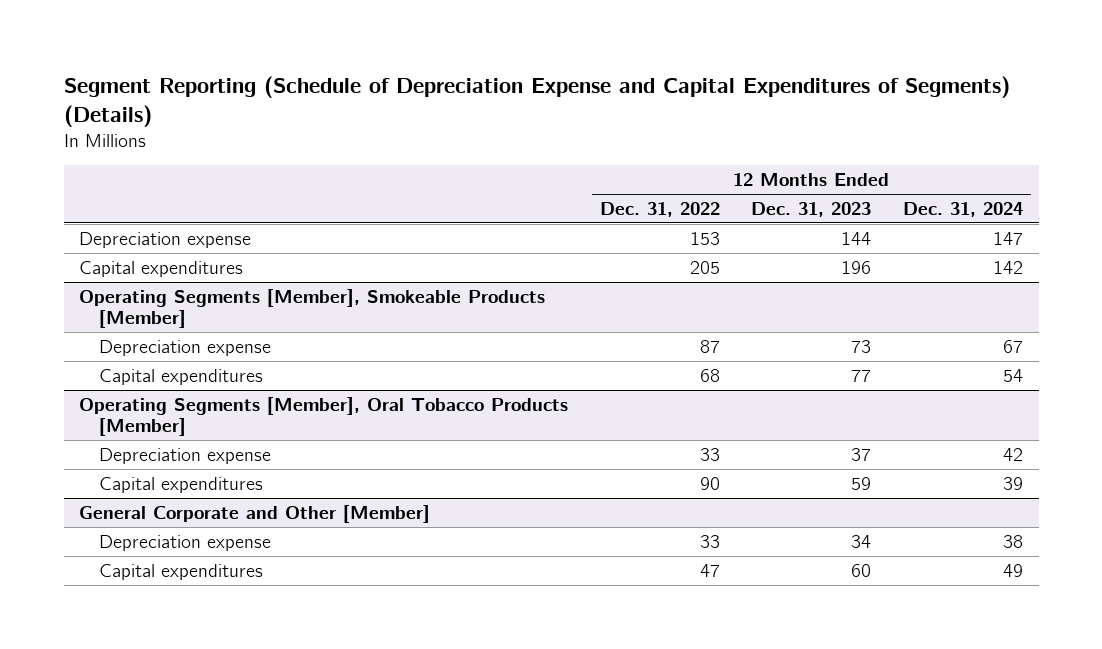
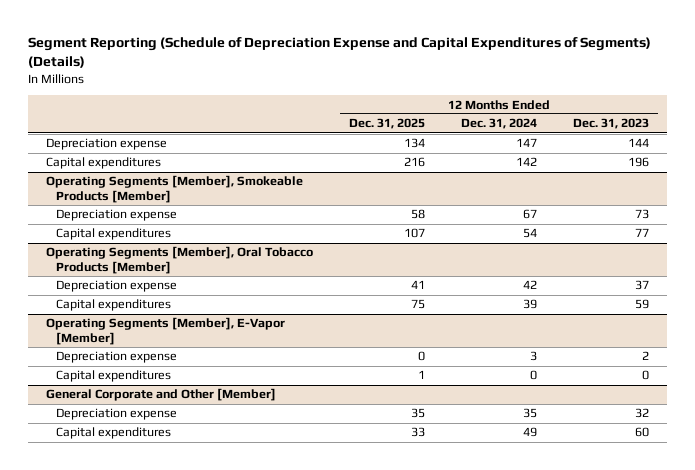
- | 12 Months Ended Dec. 31, 2022 | 12 Months Ended Dec. 31, 2023 | 12 Months Ended Dec. 31, 2024
+ | 12 Months Ended Dec. 31, 2025 | 12 Months Ended Dec. 31, 2024 | 12 Months Ended Dec. 31, 2023
+ Operating Segments [Member], E-Vapor [Member]
+ Depreciation expense | 0 | 3 | 2
+ Capital expenditures | 1 | 0 | 0
@ General Corporate and Other [Member]
- Depreciation expense | 33 | 34 | 38
+ Depreciation expense | 35 | 35 | 32

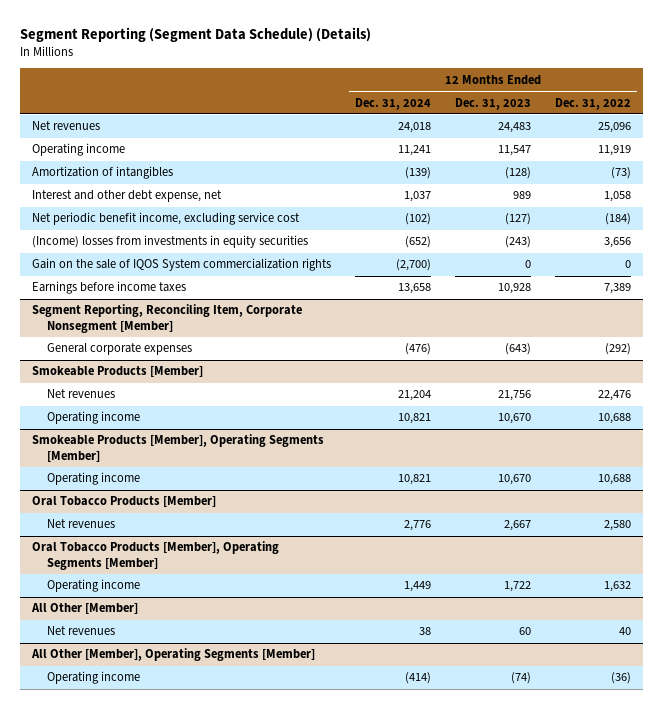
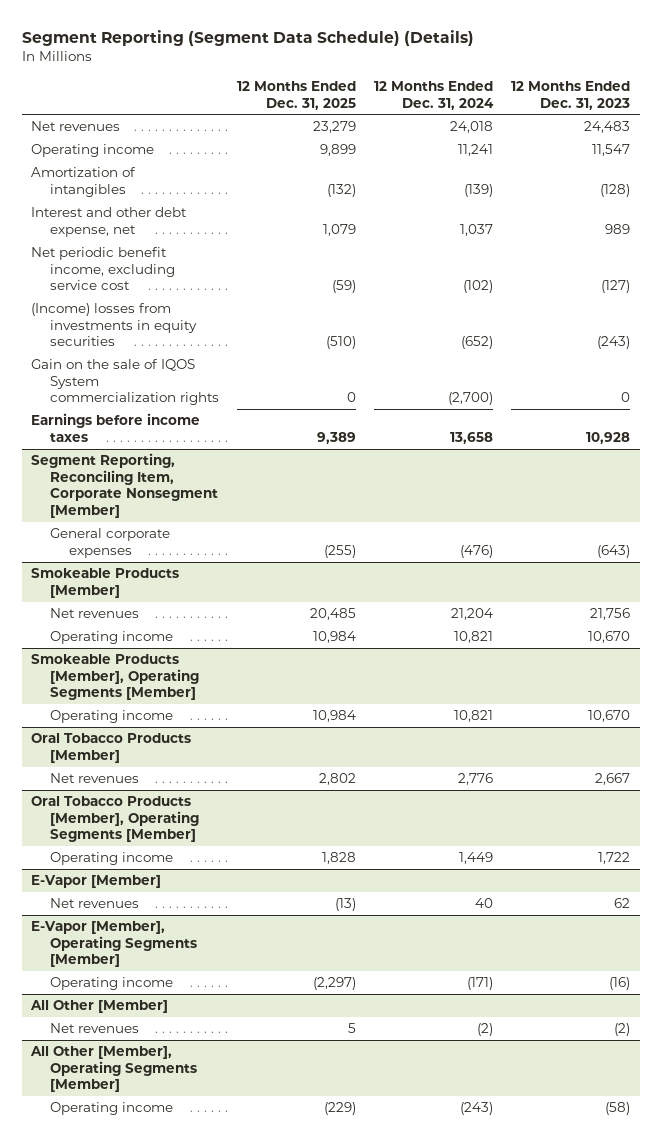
- | 12 Months Ended Dec. 31, 2024 | 12 Months Ended Dec. 31, 2023 | 12 Months Ended Dec. 31, 2022
+ | 12 Months Ended Dec. 31, 2025 | 12 Months Ended Dec. 31, 2024 | 12 Months Ended Dec. 31, 2023
+ E-Vapor [Member]
+ Net revenues | (13) | 40 | 62
+ E-Vapor [Member], Operating Segments [Member]
+ Operating income | (2,297) | (171) | (16)
@ All Other [Member]
- Net revenues | 38 | 60 | 40
+ Net revenues | 5 | (2) | (2)
@ All Other [Member], Operating Segments [Member]
- Operating income | (414) | (74) | (36)
+ Operating income | (229) | (243) | (58)

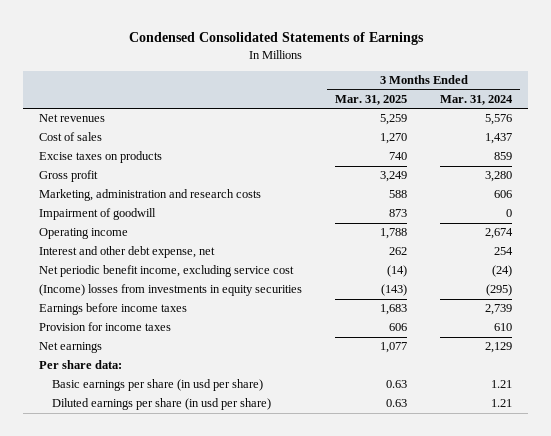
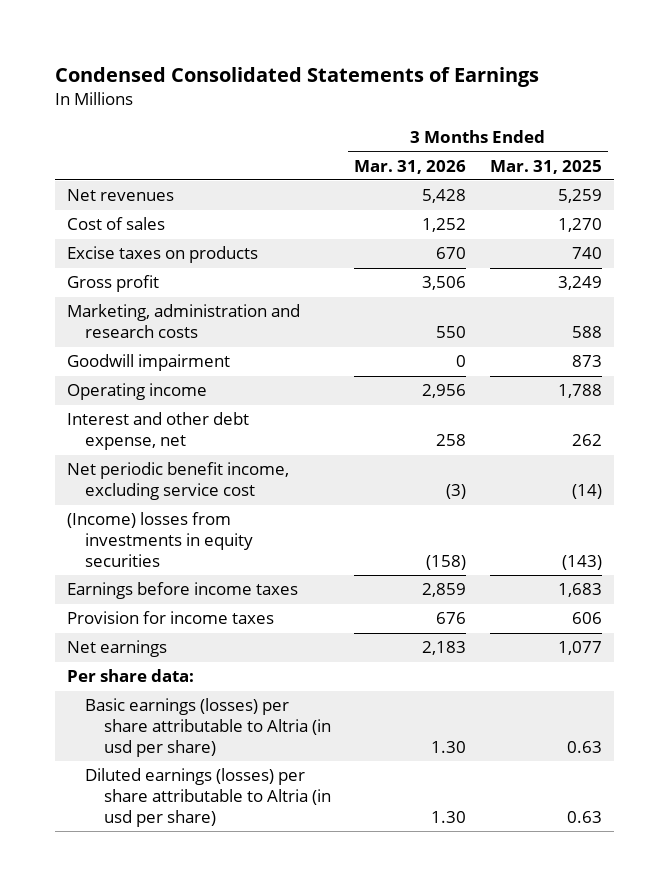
- | 3 Months Ended Mar. 31, 2025 | 3 Months Ended Mar. 31, 2024
+ | 3 Months Ended Mar. 31, 2026 | 3 Months Ended Mar. 31, 2025
- Impairment of goodwill | 873 | 0
+ Goodwill impairment | 0 | 873
- Basic earnings per share (in usd per share) | 0.63 | 1.21
- Diluted earnings per share (in usd per share) | 0.63 | 1.21
+ Basic earnings (losses) per share attributable to Altria (in usd per share) | 1.30 | 0.63
+ Diluted earnings (losses) per share attributable to Altria (in usd per share) | 1.30 | 0.63

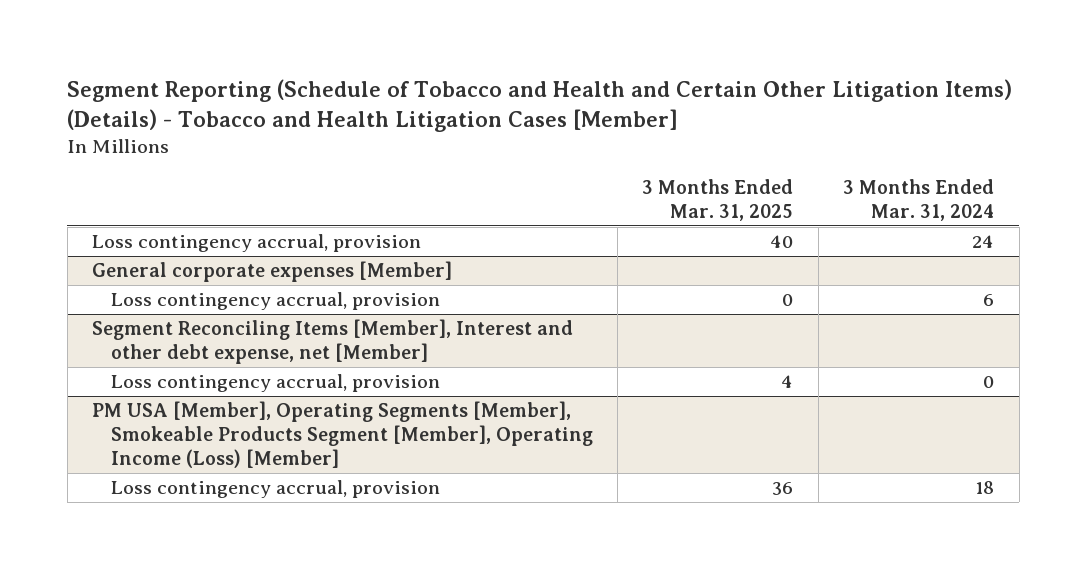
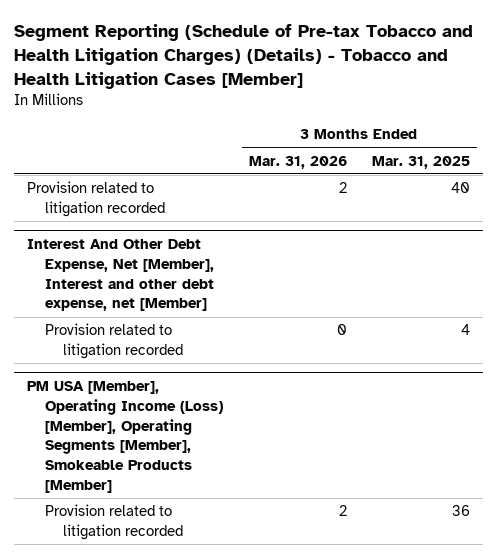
- Segment Reporting (Schedule of Tobacco and Health and Certain Other Litigation Items) (Details) - Tobacco and Health Litigation Cases [Member]
+ Segment Reporting (Schedule of Pre-tax Tobacco and Health Litigation Charges) (Details) - Tobacco and Health Litigation Cases [Member]
- | 3 Months Ended Mar. 31, 2025 | 3 Months Ended Mar. 31, 2024
+ | 3 Months Ended Mar. 31, 2026 | 3 Months Ended Mar. 31, 2025
- Loss contingency accrual, provision | 40 | 24
- General corporate expenses [Member]
- Loss contingency accrual, provision | 0 | 6
- Segment Reconciling Items [Member], Interest and other debt expense, net [Member]
- Loss contingency accrual, provision | 4 | 0
- PM USA [Member], Operating Segments [Member], Smokeable Products Segment [Member], Operating Income (Loss) [Member]
- Loss contingency accrual, provision | 36 | 18
+ Provision related to litigation recorded | 2 | 40
+ Interest And Other Debt Expense, Net [Member], Interest and other debt expense, net [Member]
+ Provision related to litigation recorded | 0 | 4
+ PM USA [Member], Operating Income (Loss) [Member], Operating Segments [Member], Smokeable Products [Member]
+ Provision related to litigation recorded | 2 | 36

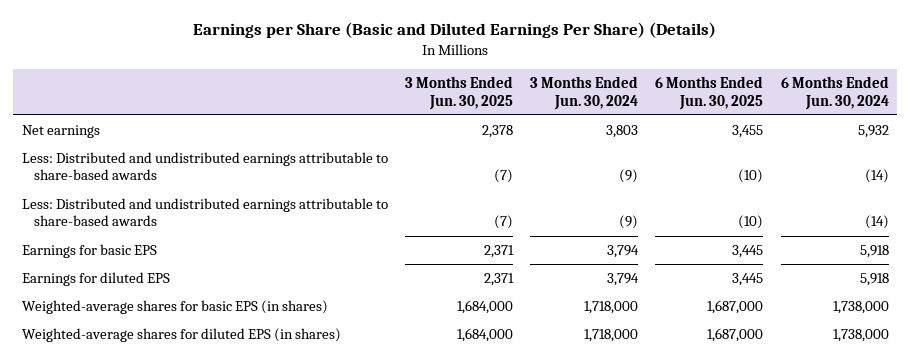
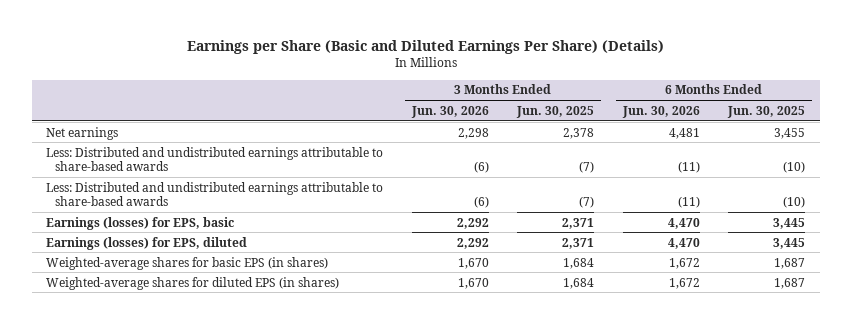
- | 3 Months Ended Jun. 30, 2025 | 3 Months Ended Jun. 30, 2024 | 6 Months Ended Jun. 30, 2025 | 6 Months Ended Jun. 30, 2024
+ | 3 Months Ended Jun. 30, 2026 | 3 Months Ended Jun. 30, 2025 | 6 Months Ended Jun. 30, 2026 | 6 Months Ended Jun. 30, 2025
- Earnings for basic EPS | 2,371 | 3,794 | 3,445 | 5,918
- Earnings for diluted EPS | 2,371 | 3,794 | 3,445 | 5,918
- Weighted-average shares for basic EPS (in shares) | 1,684,000 | 1,718,000 | 1,687,000 | 1,738,000
- Weighted-average shares for diluted EPS (in shares) | 1,684,000 | 1,718,000 | 1,687,000 | 1,738,000
+ Earnings (losses) for EPS, basic | 2,292 | 2,371 | 4,470 | 3,445
+ Earnings (losses) for EPS, diluted | 2,292 | 2,371 | 4,470 | 3,445
+ Weighted-average shares for basic EPS (in shares) | 1,670 | 1,684 | 1,672 | 1,687
+ Weighted-average shares for diluted EPS (in shares) | 1,670 | 1,684 | 1,672 | 1,687

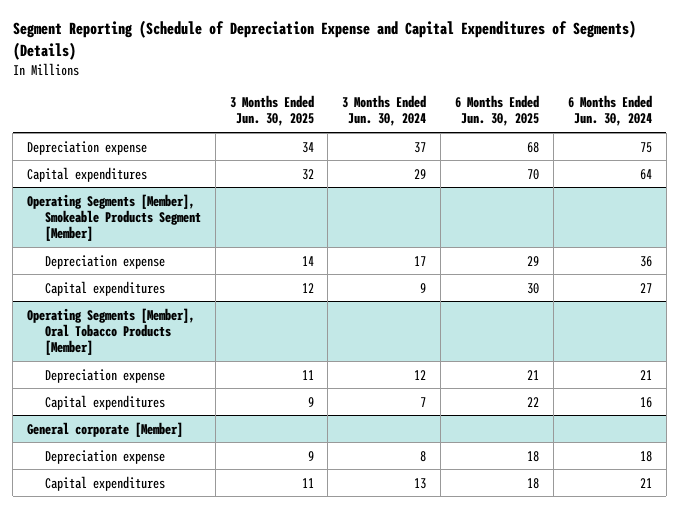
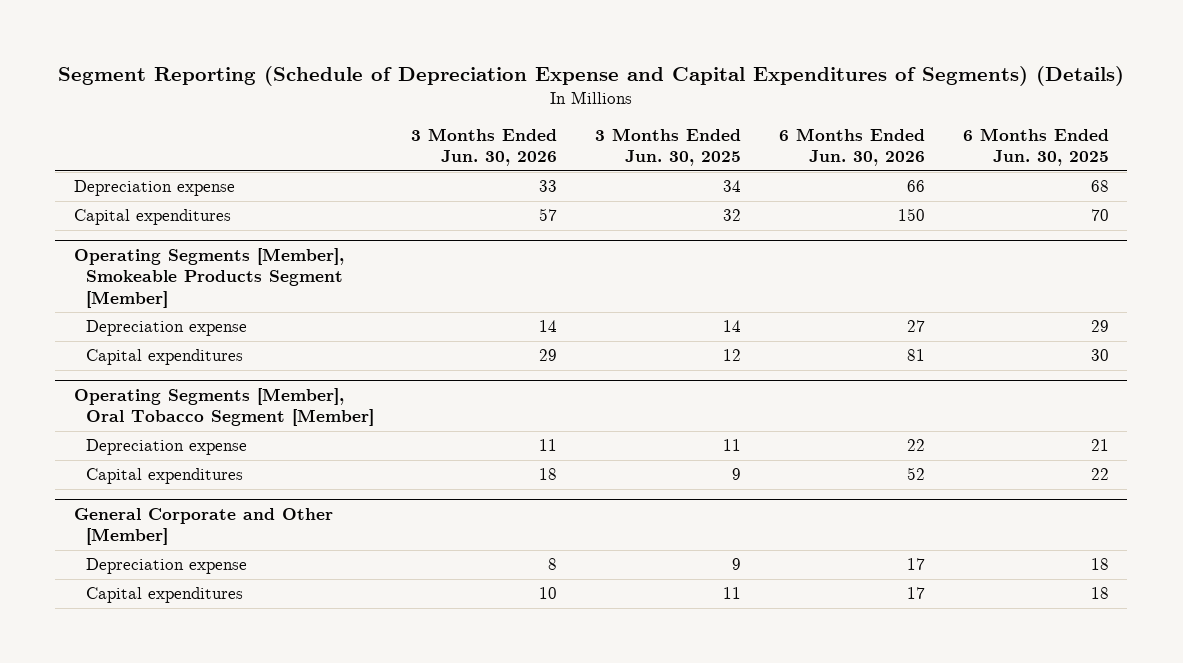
- | 3 Months Ended Jun. 30, 2025 | 3 Months Ended Jun. 30, 2024 | 6 Months Ended Jun. 30, 2025 | 6 Months Ended Jun. 30, 2024
+ | 3 Months Ended Jun. 30, 2026 | 3 Months Ended Jun. 30, 2025 | 6 Months Ended Jun. 30, 2026 | 6 Months Ended Jun. 30, 2025
- Operating Segments [Member], Oral Tobacco Products [Member]
+ Operating Segments [Member], Oral Tobacco Segment [Member]
- General corporate [Member]
+ General Corporate and Other [Member]

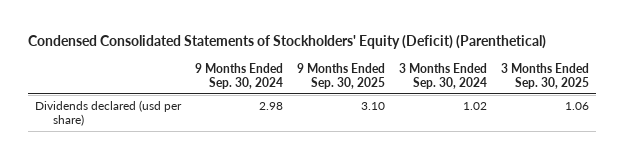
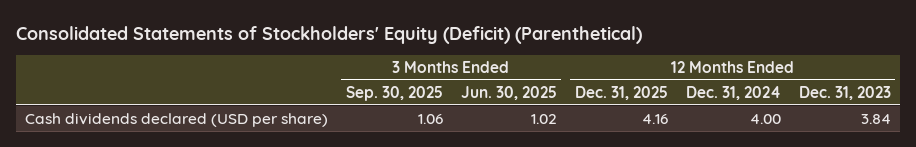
- Condensed Consolidated Statements of Stockholders' Equity (Deficit) (Parenthetical)
+ Consolidated Statements of Stockholders' Equity (Deficit) (Parenthetical)
- | 9 Months Ended Sep. 30, 2024 | 9 Months Ended Sep. 30, 2025 | 3 Months Ended Sep. 30, 2024 | 3 Months Ended Sep. 30, 2025
+ | 3 Months Ended Sep. 30, 2025 | 3 Months Ended Jun. 30, 2025 | 12 Months Ended Dec. 31, 2025 | 12 Months Ended Dec. 31, 2024 | 12 Months Ended Dec. 31, 2023
- Dividends declared (usd per share) | 2.98 | 3.10 | 1.02 | 1.06
+ Cash dividends declared (USD per share) | 1.06 | 1.02 | 4.16 | 4.00 | 3.84

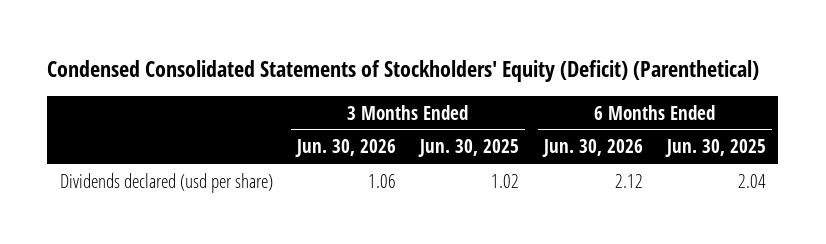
- Consolidated Statements of Stockholders' Equity (Deficit) (Parenthetical)
+ Condensed Consolidated Statements of Stockholders' Equity (Deficit) (Parenthetical)
- | 3 Months Ended Sep. 30, 2025 | 3 Months Ended Jun. 30, 2025 | 12 Months Ended Dec. 31, 2025 | 12 Months Ended Dec. 31, 2024 | 12 Months Ended Dec. 31, 2023
+ | 3 Months Ended Jun. 30, 2026 | 3 Months Ended Jun. 30, 2025 | 6 Months Ended Jun. 30, 2026 | 6 Months Ended Jun. 30, 2025
- Cash dividends declared (USD per share) | 1.06 | 1.02 | 4.16 | 4.00 | 3.84
+ Dividends declared (usd per share) | 1.06 | 1.02 | 2.12 | 2.04

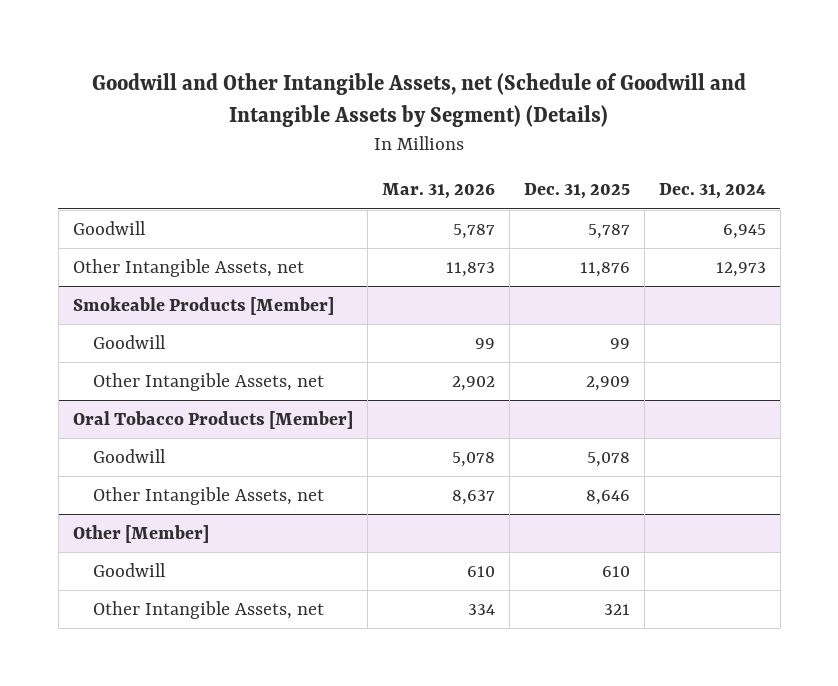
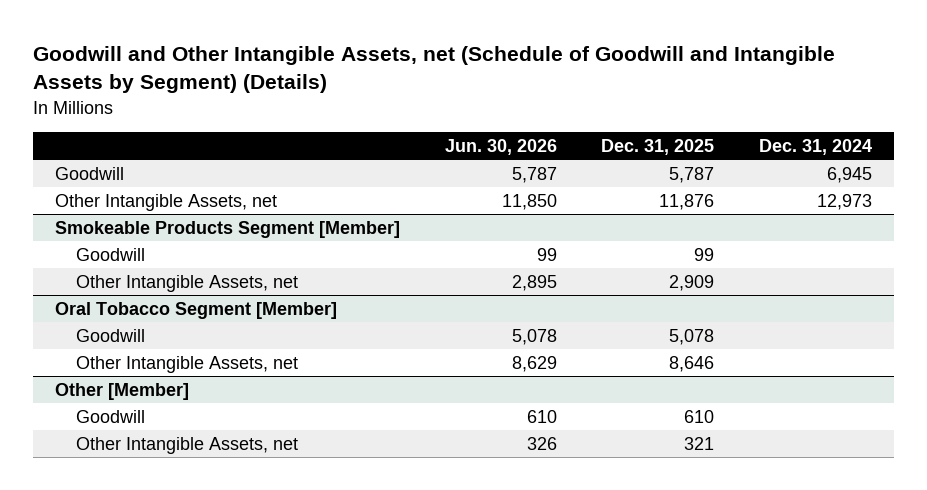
- | Mar. 31, 2026 | Dec. 31, 2025 | Dec. 31, 2024
+ | Jun. 30, 2026 | Dec. 31, 2025 | Dec. 31, 2024
- Smokeable Products [Member]
+ Smokeable Products Segment [Member]
- Oral Tobacco Products [Member]
+ Oral Tobacco Segment [Member]

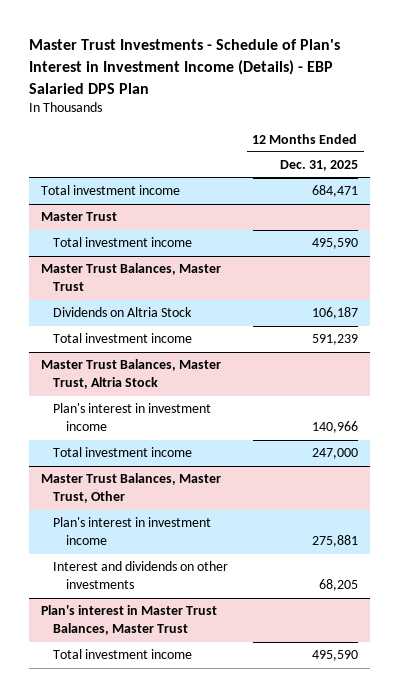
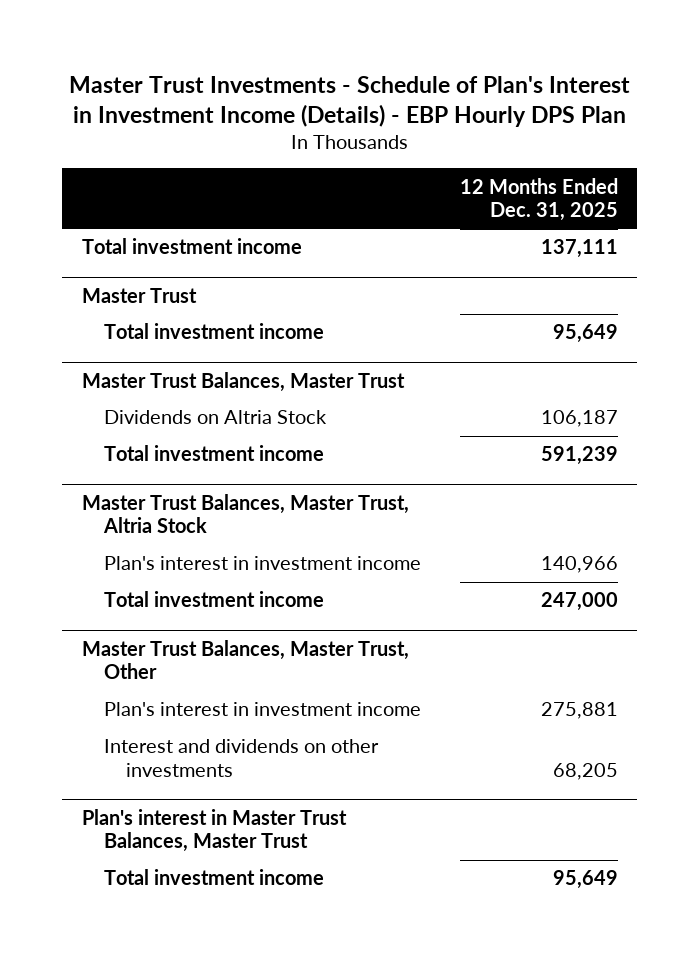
- Master Trust Investments - Schedule of Plan's Interest in Investment Income (Details) - EBP Salaried DPS Plan
+ Master Trust Investments - Schedule of Plan's Interest in Investment Income (Details) - EBP Hourly DPS Plan
- Total investment income | 684,471
+ Total investment income | 137,111
@ Master Trust
- Total investment income | 495,590
+ Total investment income | 95,649
@ Plan's interest in Master Trust Balances, Master Trust
- Total investment income | 495,590
+ Total investment income | 95,649

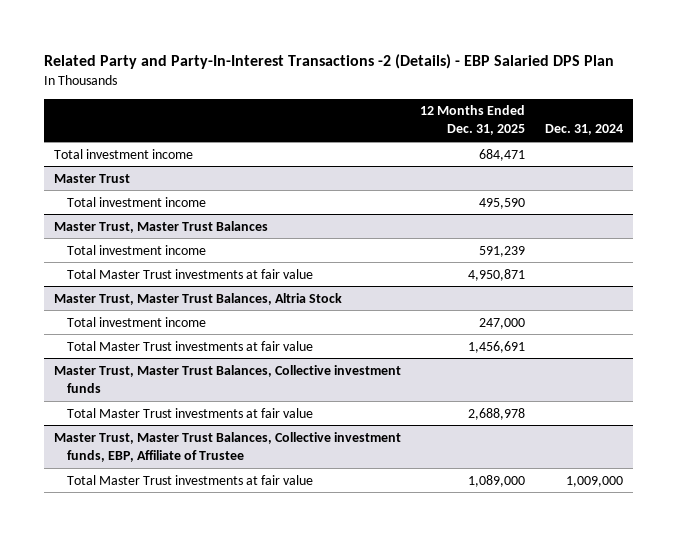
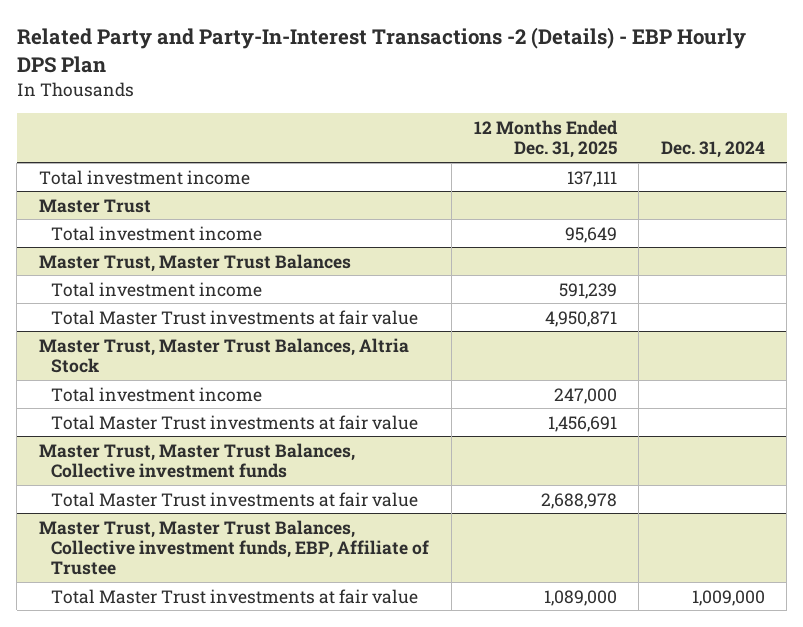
- Related Party and Party-In-Interest Transactions -2 (Details) - EBP Salaried DPS Plan
+ Related Party and Party-In-Interest Transactions -2 (Details) - EBP Hourly DPS Plan
- Total investment income | 684,471 |
+ Total investment income | 137,111 |
@ Master Trust
- Total investment income | 495,590 |
+ Total investment income | 95,649 |

